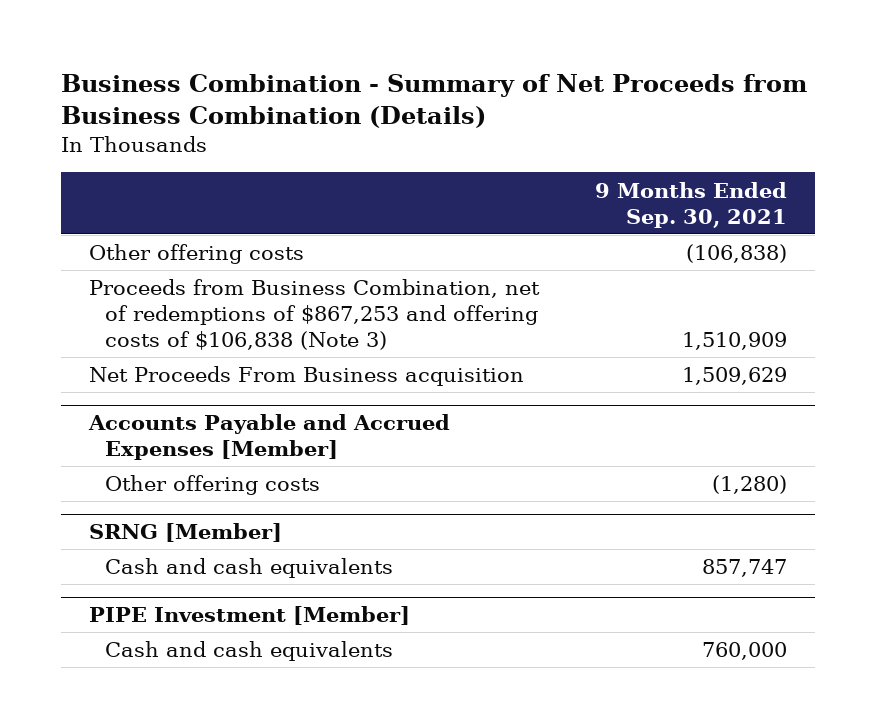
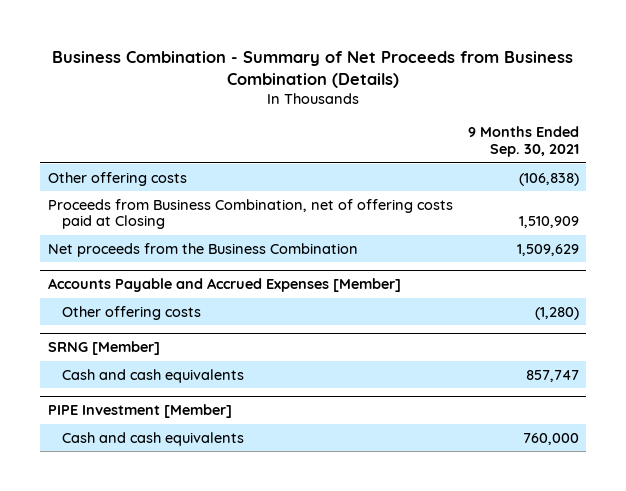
- Proceeds from Business Combination, net of redemptions of $867,253 and offering costs of $106,838 (Note 3) | 1,510,909
- Net Proceeds From Business acquisition | 1,509,629
+ Proceeds from Business Combination, net of offering costs paid at Closing | 1,510,909
+ Net proceeds from the Business Combination | 1,509,629

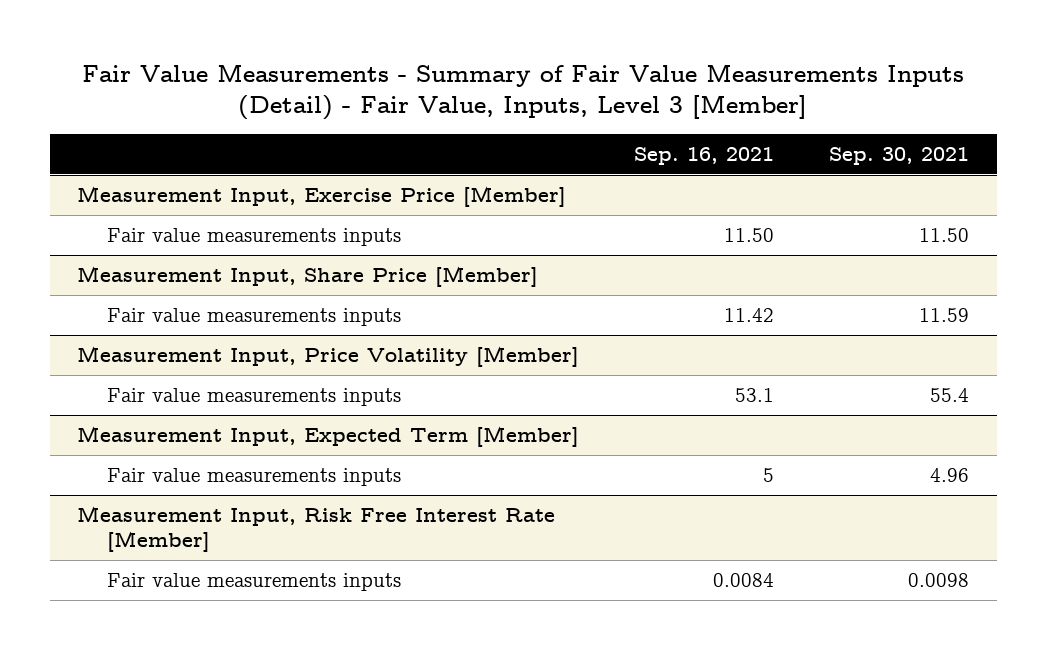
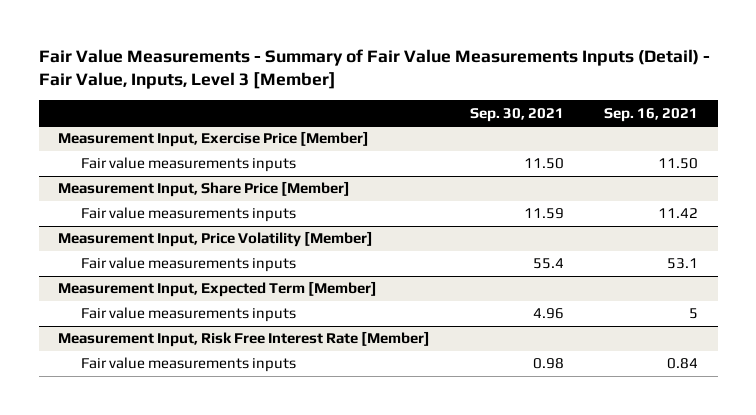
- | Sep. 16, 2021 | Sep. 30, 2021
+ | Sep. 30, 2021 | Sep. 16, 2021
@ Measurement Input, Risk Free Interest Rate [Member]
- Fair value measurements inputs | 0.0084 | 0.0098
+ Fair value measurements inputs | 0.98 | 0.84

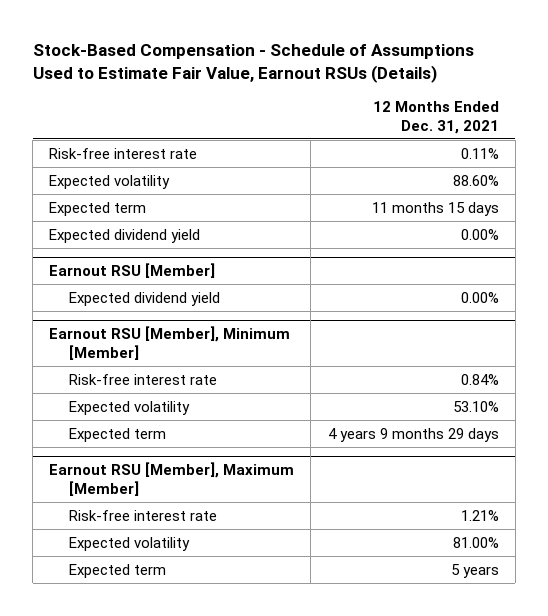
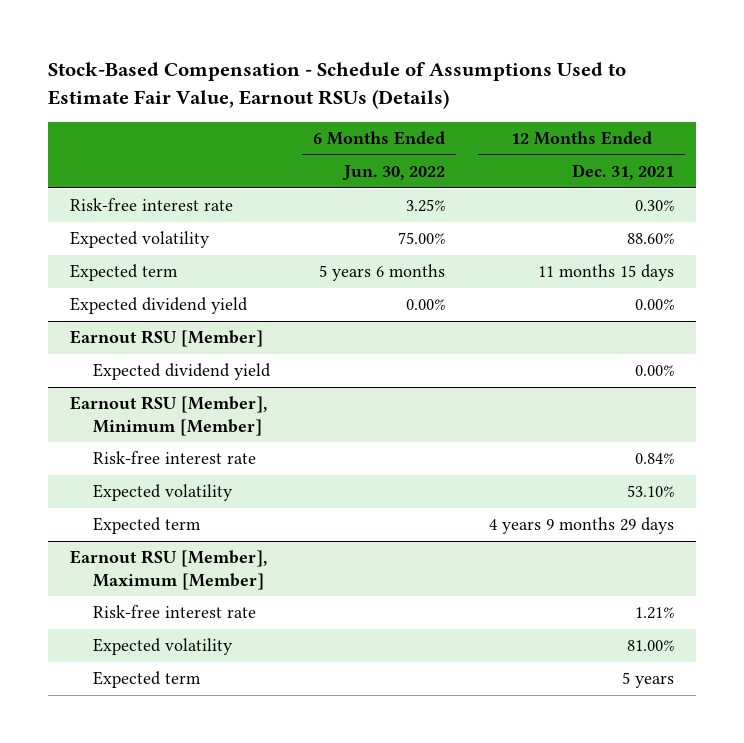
- | 12 Months Ended Dec. 31, 2021
+ | 6 Months Ended Jun. 30, 2022 | 12 Months Ended Dec. 31, 2021
- Risk-free interest rate | 0.11%
+ Risk-free interest rate | 3.25% | 0.30%

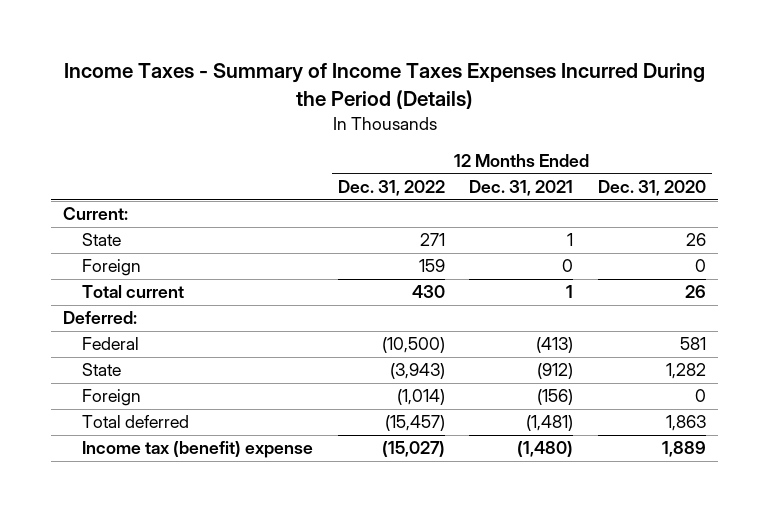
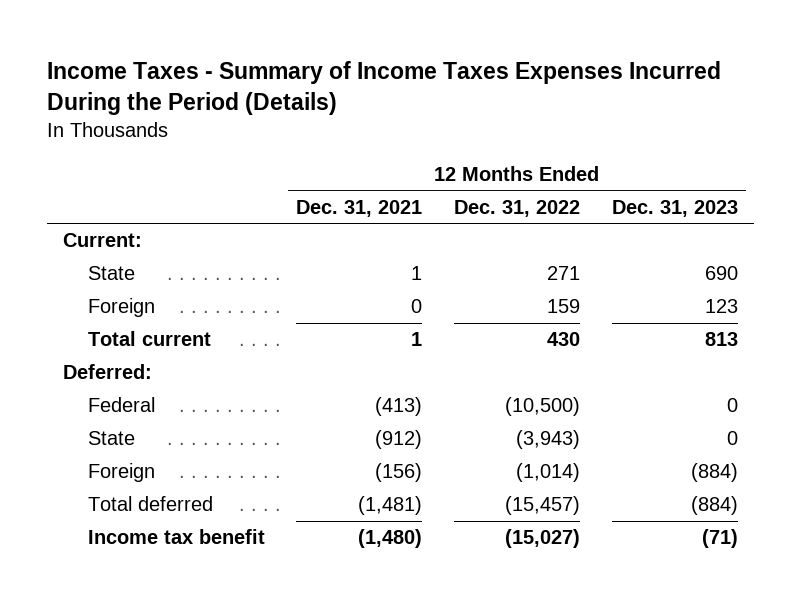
- | 12 Months Ended Dec. 31, 2022 | 12 Months Ended Dec. 31, 2021 | 12 Months Ended Dec. 31, 2020
+ | 12 Months Ended Dec. 31, 2021 | 12 Months Ended Dec. 31, 2022 | 12 Months Ended Dec. 31, 2023
- Income tax (benefit) expense | (15,027) | (1,480) | 1,889
+ Income tax benefit | (1,480) | (15,027) | (71)

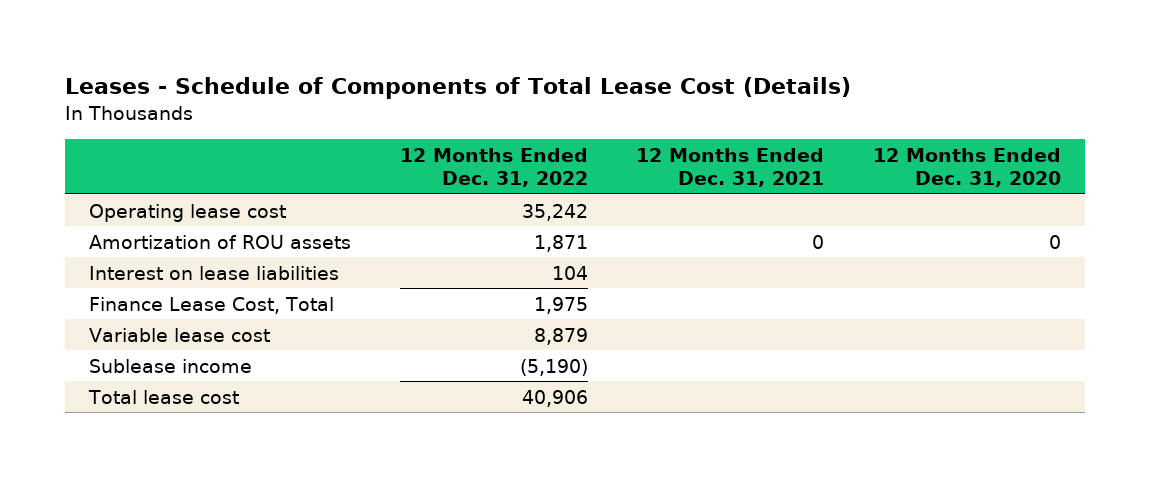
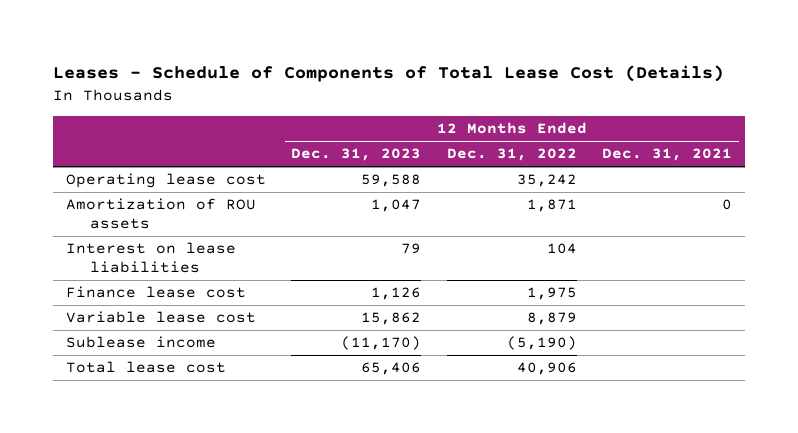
- | 12 Months Ended Dec. 31, 2022 | 12 Months Ended Dec. 31, 2021 | 12 Months Ended Dec. 31, 2020
+ | 12 Months Ended Dec. 31, 2023 | 12 Months Ended Dec. 31, 2022 | 12 Months Ended Dec. 31, 2021
- Finance Lease Cost, Total | 1,975 | |
+ Finance lease cost | 1,126 | 1,975 |

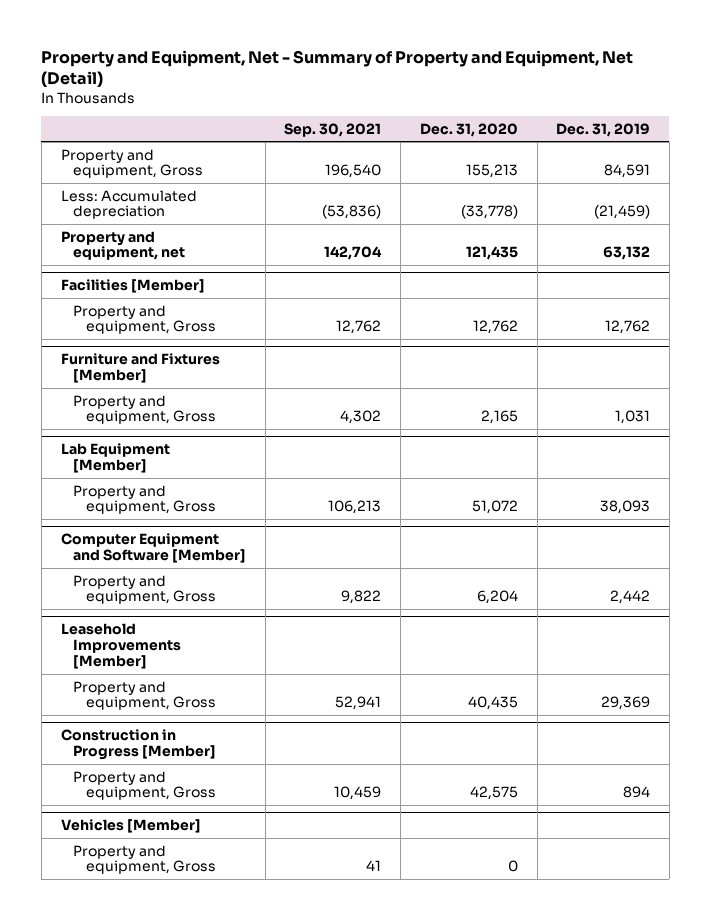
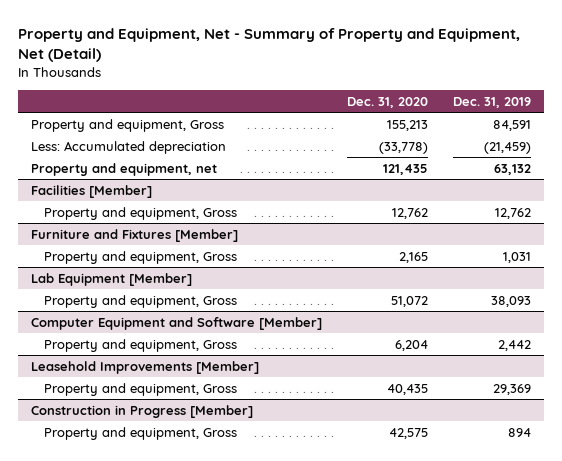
- | Sep. 30, 2021 | Dec. 31, 2020 | Dec. 31, 2019
+ | Dec. 31, 2020 | Dec. 31, 2019
- Vehicles [Member]
- Property and equipment, Gross | 41 | 0 |

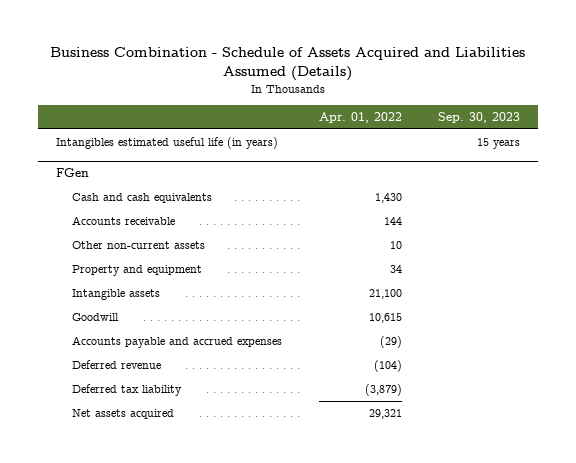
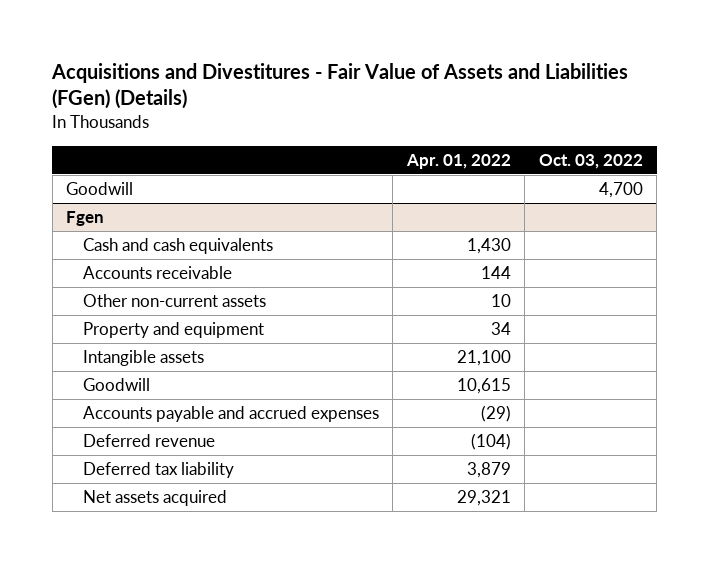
- Business Combination - Schedule of Assets Acquired and Liabilities Assumed (Details)
+ Acquisitions and Divestitures - Fair Value of Assets and Liabilities (FGen) (Details)
- | Apr. 01, 2022 | Sep. 30, 2023
+ | Apr. 01, 2022 | Oct. 03, 2022
- Intangibles estimated useful life (in years) | | 15 years
- FGen
+ Goodwill | | 4,700
+ Fgen
- Deferred tax liability | (3,879) |
+ Deferred tax liability | 3,879 |

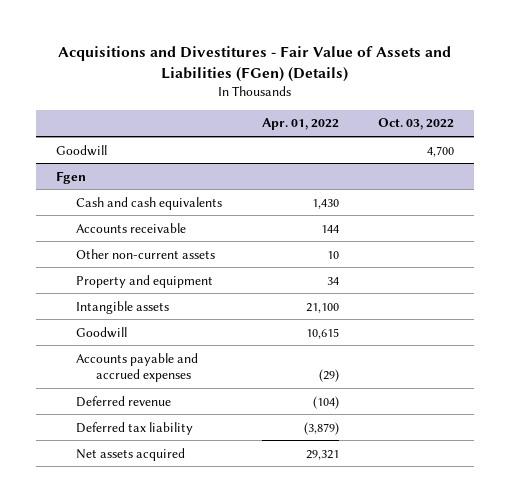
@ Fgen
- Deferred tax liability | 3,879 |
+ Deferred tax liability | (3,879) |

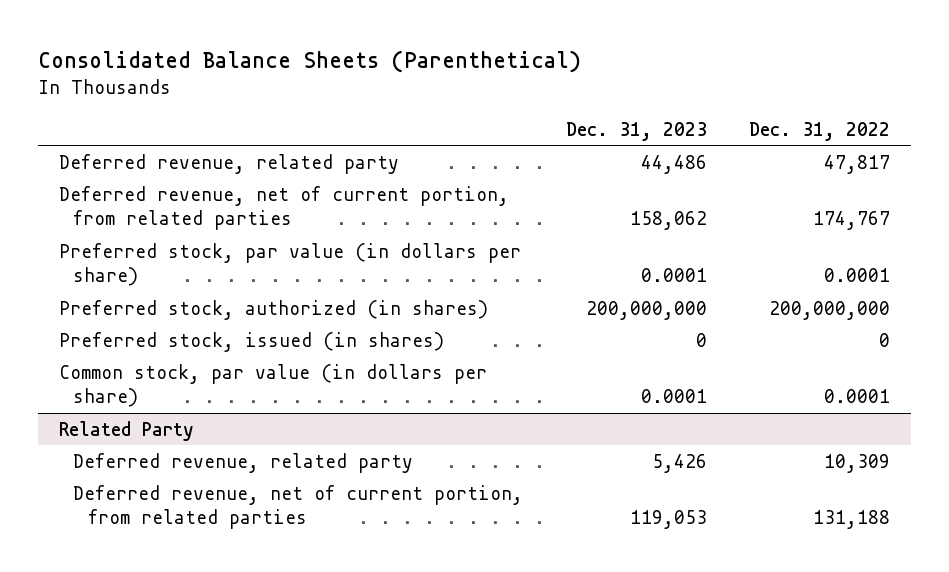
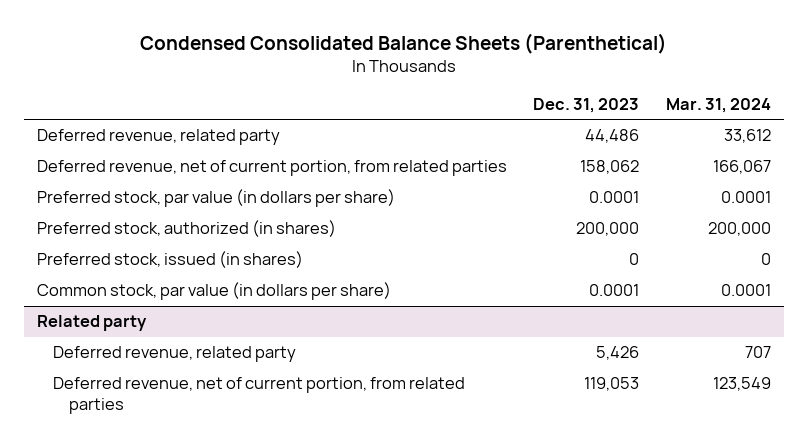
- Consolidated Balance Sheets (Parenthetical)
+ Condensed Consolidated Balance Sheets (Parenthetical)
- | Dec. 31, 2023 | Dec. 31, 2022
+ | Dec. 31, 2023 | Mar. 31, 2024
- Preferred stock, authorized (in shares) | 200,000,000 | 200,000,000
+ Preferred stock, authorized (in shares) | 200,000 | 200,000
- Related Party
+ Related party

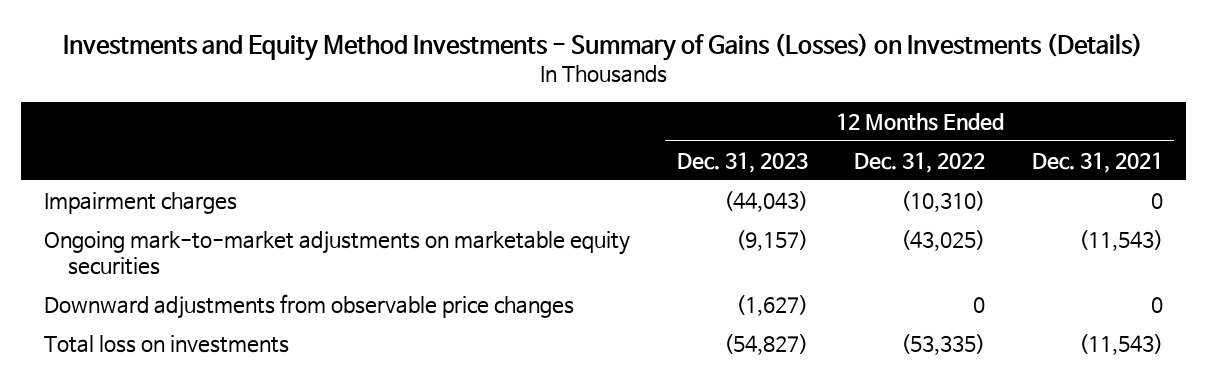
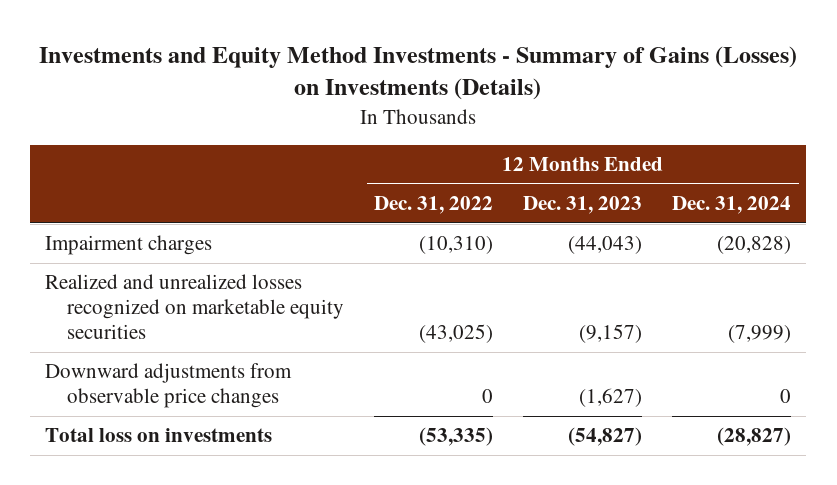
- | 12 Months Ended Dec. 31, 2023 | 12 Months Ended Dec. 31, 2022 | 12 Months Ended Dec. 31, 2021
+ | 12 Months Ended Dec. 31, 2022 | 12 Months Ended Dec. 31, 2023 | 12 Months Ended Dec. 31, 2024
- Ongoing mark-to-market adjustments on marketable equity securities | (9,157) | (43,025) | (11,543)
+ Realized and unrealized losses recognized on marketable equity securities | (43,025) | (9,157) | (7,999)

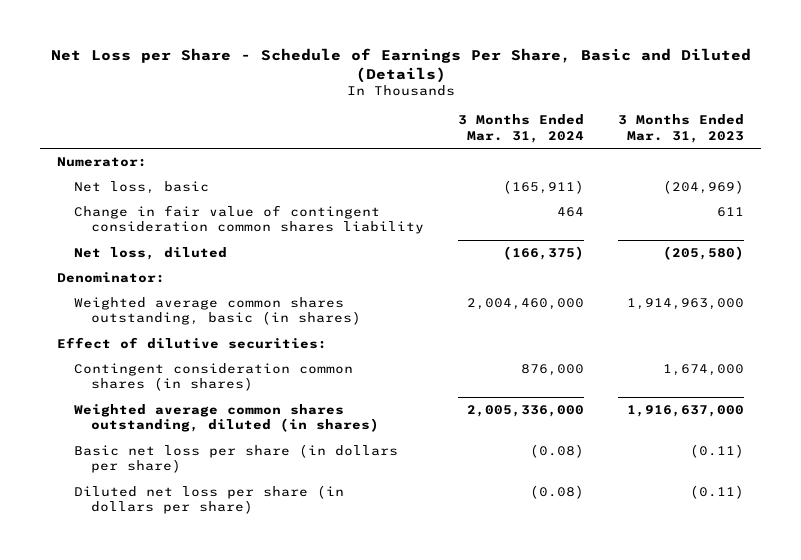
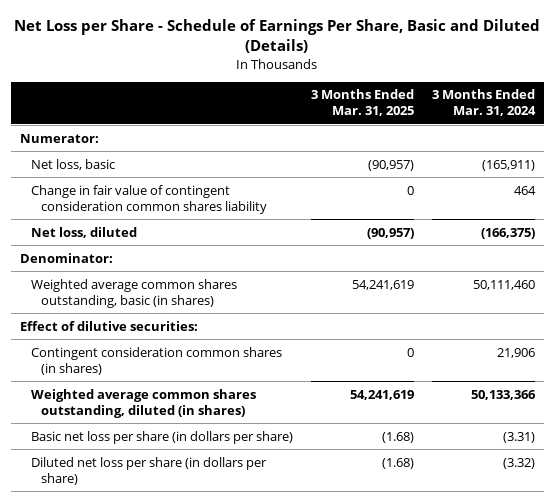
- | 3 Months Ended Mar. 31, 2024 | 3 Months Ended Mar. 31, 2023
+ | 3 Months Ended Mar. 31, 2025 | 3 Months Ended Mar. 31, 2024
- Weighted average common shares outstanding, basic (in shares) | 2,004,460,000 | 1,914,963,000
+ Weighted average common shares outstanding, basic (in shares) | 54,241,619 | 50,111,460
- Contingent consideration common shares (in shares) | 876,000 | 1,674,000
- Weighted average common shares outstanding, diluted (in shares) | 2,005,336,000 | 1,916,637,000
- Basic net loss per share (in dollars per share) | (0.08) | (0.11)
- Diluted net loss per share (in dollars per share) | (0.08) | (0.11)
+ Contingent consideration common shares (in shares) | 0 | 21,906
+ Weighted average common shares outstanding, diluted (in shares) | 54,241,619 | 50,133,366
+ Basic net loss per share (in dollars per share) | (1.68) | (3.31)
+ Diluted net loss per share (in dollars per share) | (1.68) | (3.32)

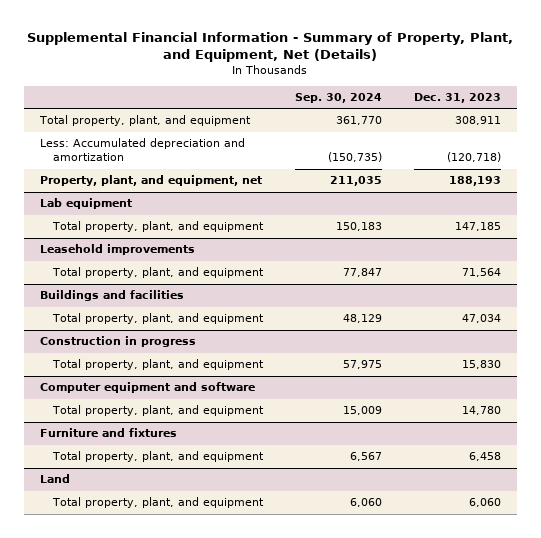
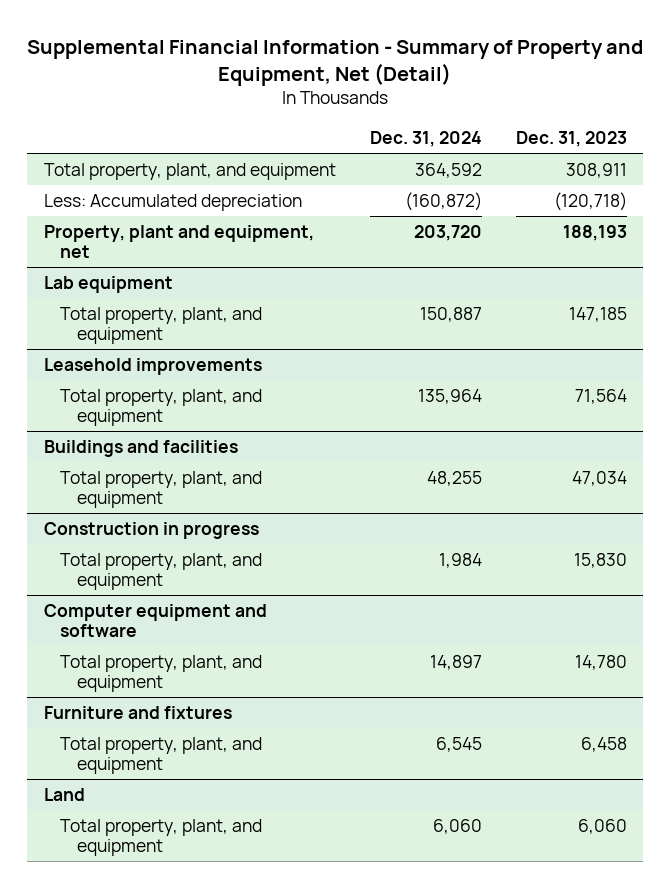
- Supplemental Financial Information - Summary of Property, Plant, and Equipment, Net (Details)
+ Supplemental Financial Information - Summary of Property and Equipment, Net (Detail)
- | Sep. 30, 2024 | Dec. 31, 2023
+ | Dec. 31, 2024 | Dec. 31, 2023
- Less: Accumulated depreciation and amortization | (150,735) | (120,718)
- Property, plant, and equipment, net | 211,035 | 188,193
+ Less: Accumulated depreciation | (160,872) | (120,718)
+ Property, plant and equipment, net | 203,720 | 188,193

